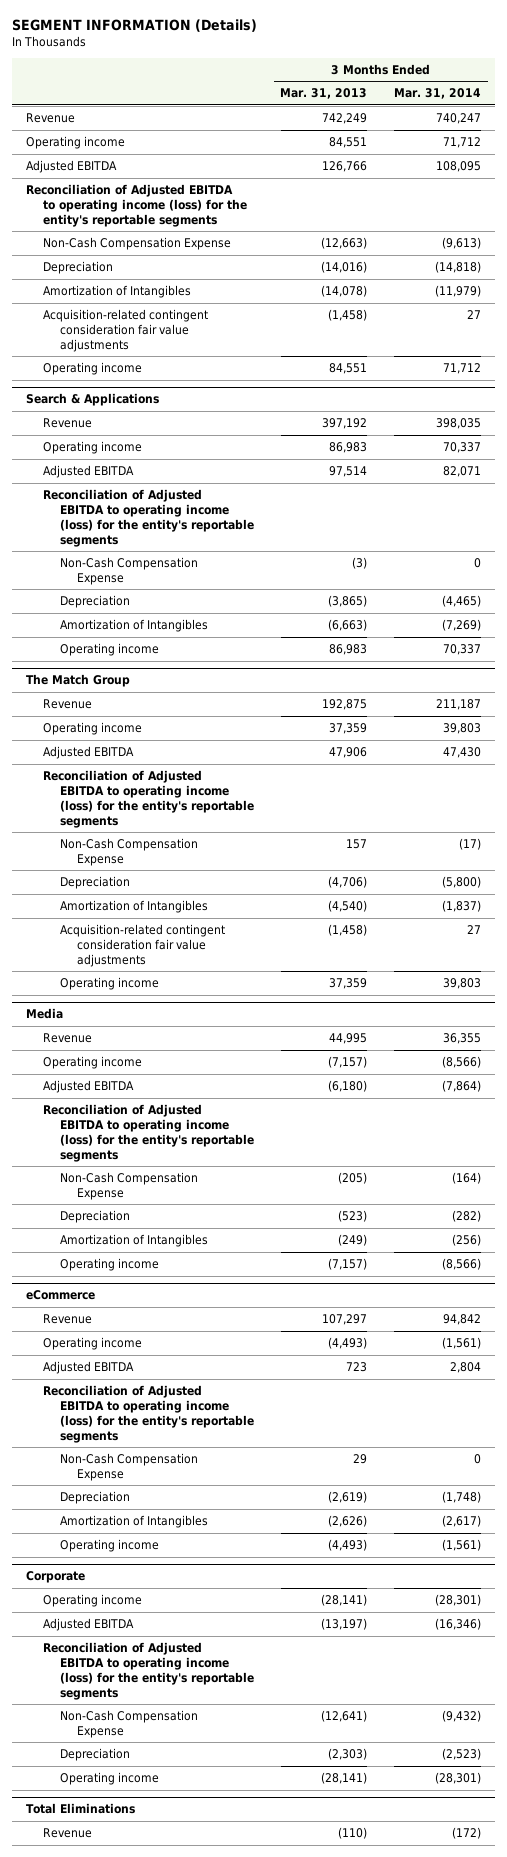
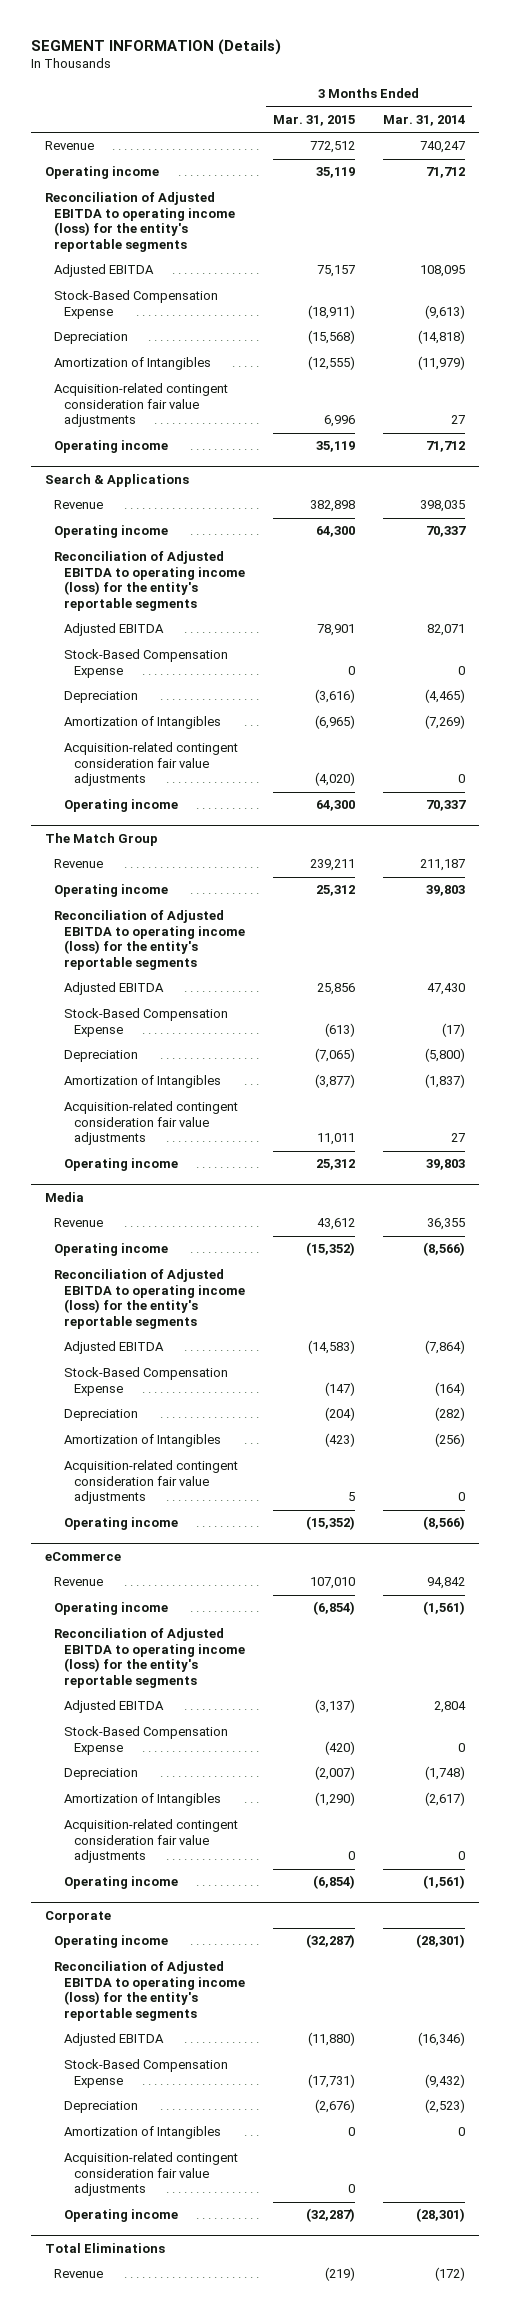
- | 3 Months Ended Mar. 31, 2013 | 3 Months Ended Mar. 31, 2014
+ | 3 Months Ended Mar. 31, 2015 | 3 Months Ended Mar. 31, 2014
- Non-Cash Compensation Expense | (12,663) | (9,613)
moved down: Adjusted EBITDA | 75,157 | 108,095
+ Stock-Based Compensation Expense | (18,911) | (9,613)
@ Search & Applications
- Non-Cash Compensation Expense | (3) | 0
moved down: Adjusted EBITDA | 78,901 | 82,071
+ Stock-Based Compensation Expense | 0 | 0
+ Acquisition-related contingent consideration fair value adjustments | (4,020) | 0
@ The Match Group
- Non-Cash Compensation Expense | 157 | (17)
moved down: Adjusted EBITDA | 25,856 | 47,430
+ Stock-Based Compensation Expense | (613) | (17)
@ Media
- Non-Cash Compensation Expense | (205) | (164)
moved down: Adjusted EBITDA | (14,583) | (7,864)
+ Stock-Based Compensation Expense | (147) | (164)
+ Acquisition-related contingent consideration fair value adjustments | 5 | 0
@ eCommerce
- Non-Cash Compensation Expense | 29 | 0
moved down: Adjusted EBITDA | (3,137) | 2,804
+ Stock-Based Compensation Expense | (420) | 0
+ Acquisition-related contingent consideration fair value adjustments | 0 | 0
@ Corporate
- Non-Cash Compensation Expense | (12,641) | (9,432)
moved down: Adjusted EBITDA | (11,880) | (16,346)
+ Stock-Based Compensation Expense | (17,731) | (9,432)
+ Amortization of Intangibles | 0 | 0
+ Acquisition-related contingent consideration fair value adjustments | 0 |

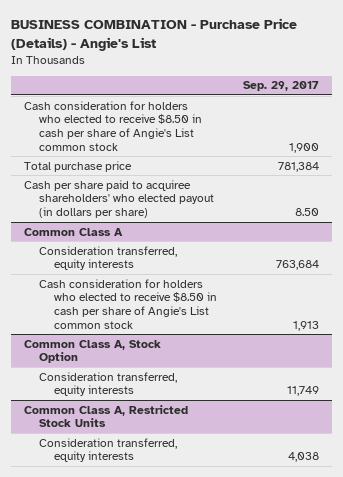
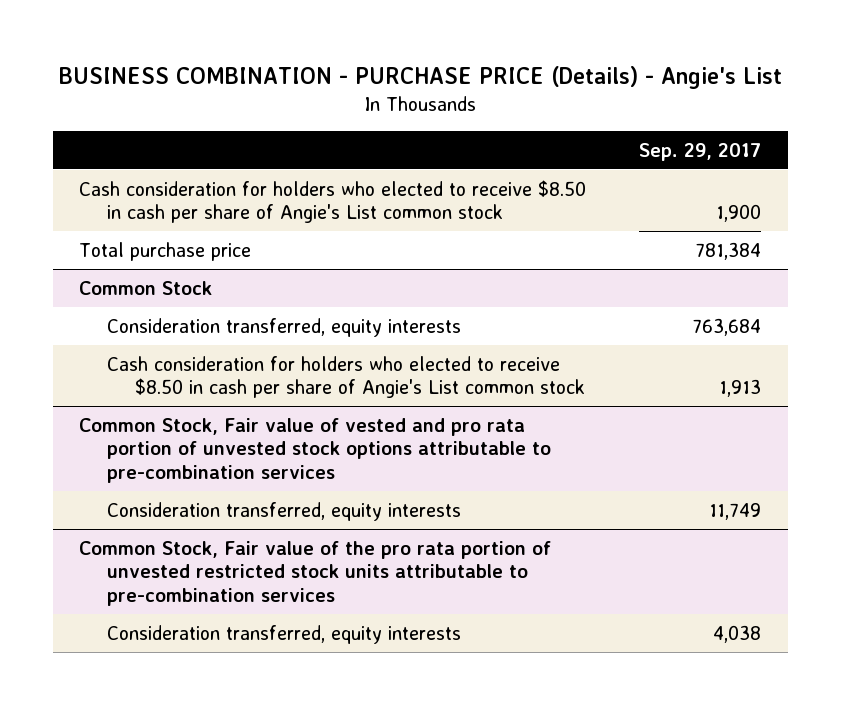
- BUSINESS COMBINATION - Purchase Price (Details) - Angie's List
+ BUSINESS COMBINATION - PURCHASE PRICE (Details) - Angie's List
- Cash per share paid to acquiree shareholders' who elected payout (in dollars per share) | 8.50
- Common Class A
+ Common Stock
- Common Class A, Stock Option
+ Common Stock, Fair value of vested and pro rata portion of unvested stock options attributable to pre-combination services
- Common Class A, Restricted Stock Units
+ Common Stock, Fair value of the pro rata portion of unvested restricted stock units attributable to pre-combination services

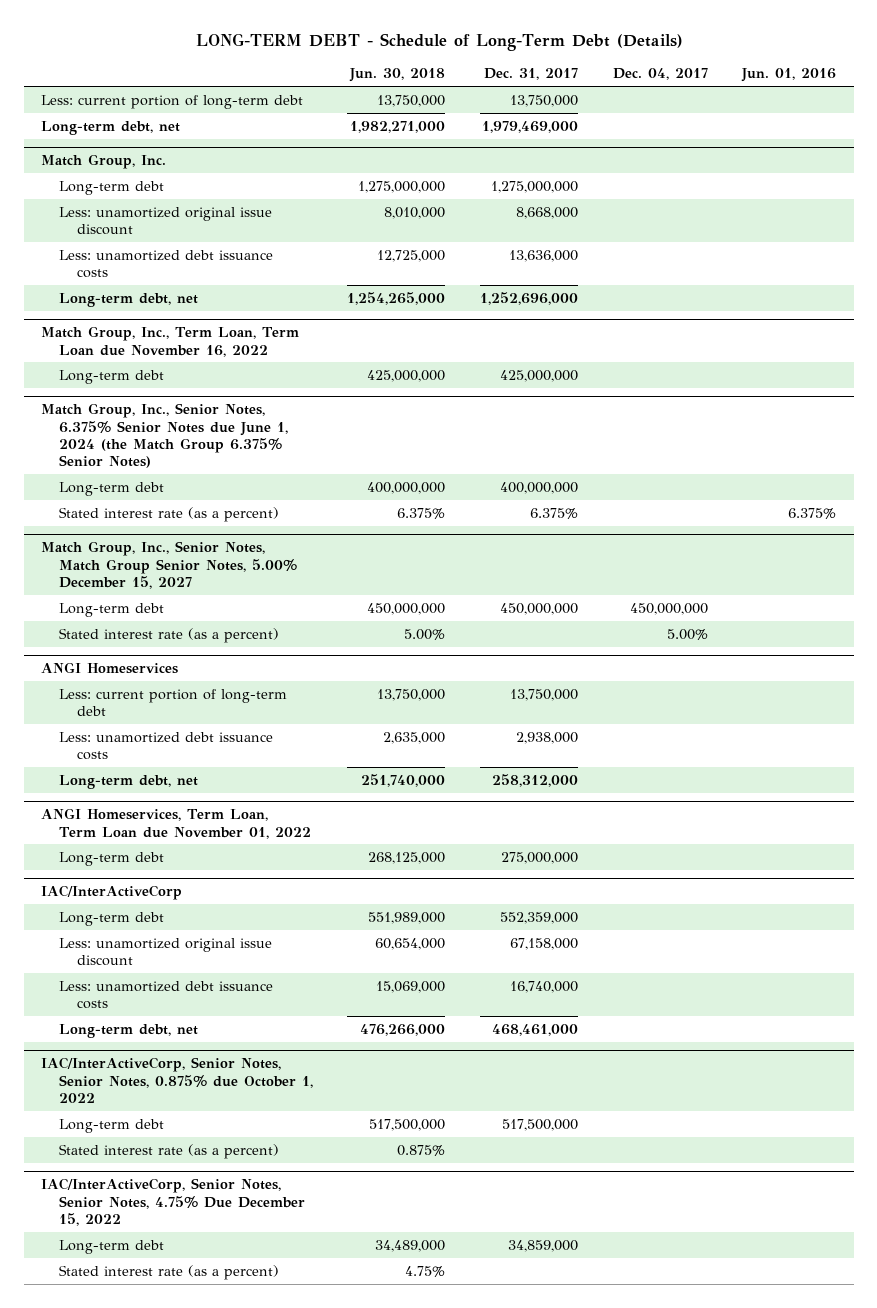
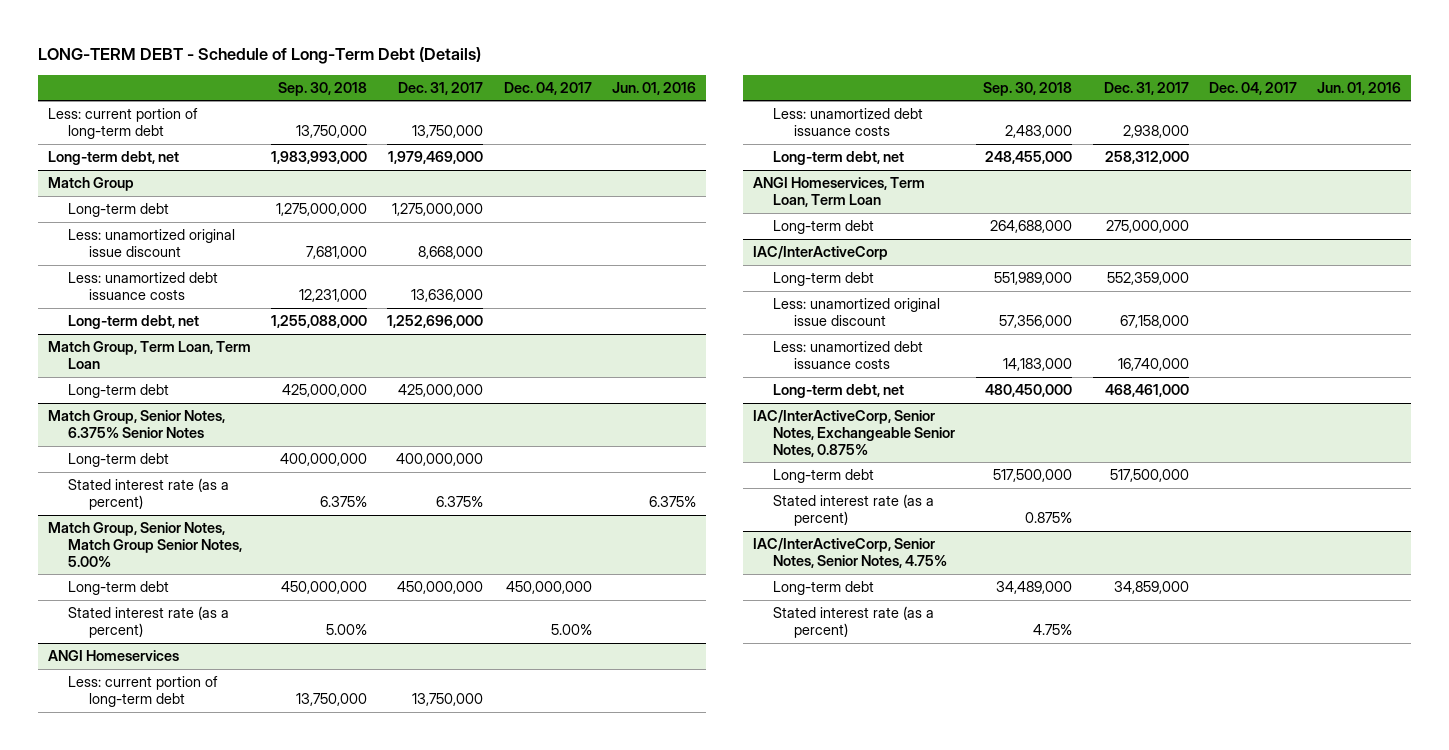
- | Jun. 30, 2018 | Dec. 31, 2017 | Dec. 04, 2017 | Jun. 01, 2016
+ | Sep. 30, 2018 | Dec. 31, 2017 | Dec. 04, 2017 | Jun. 01, 2016
- Match Group, Inc.
+ Match Group
- Match Group, Inc., Term Loan, Term Loan due November 16, 2022
+ Match Group, Term Loan, Term Loan
- Match Group, Inc., Senior Notes, 6.375% Senior Notes due June 1, 2024 (the Match Group 6.375% Senior Notes)
+ Match Group, Senior Notes, 6.375% Senior Notes
- Match Group, Inc., Senior Notes, Match Group Senior Notes, 5.00% December 15, 2027
+ Match Group, Senior Notes, Match Group Senior Notes, 5.00%
- ANGI Homeservices, Term Loan, Term Loan due November 01, 2022
+ ANGI Homeservices, Term Loan, Term Loan
- IAC/InterActiveCorp, Senior Notes, Senior Notes, 0.875% due October 1, 2022
+ IAC/InterActiveCorp, Senior Notes, Exchangeable Senior Notes, 0.875%
- IAC/InterActiveCorp, Senior Notes, Senior Notes, 4.75% Due December 15, 2022
+ IAC/InterActiveCorp, Senior Notes, Senior Notes, 4.75%

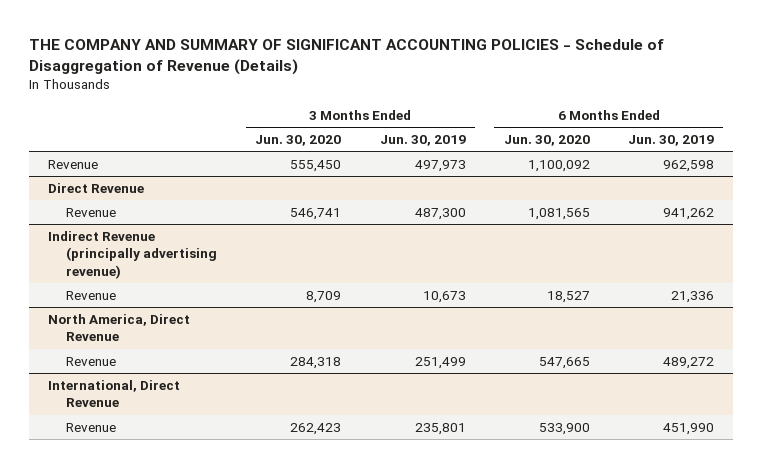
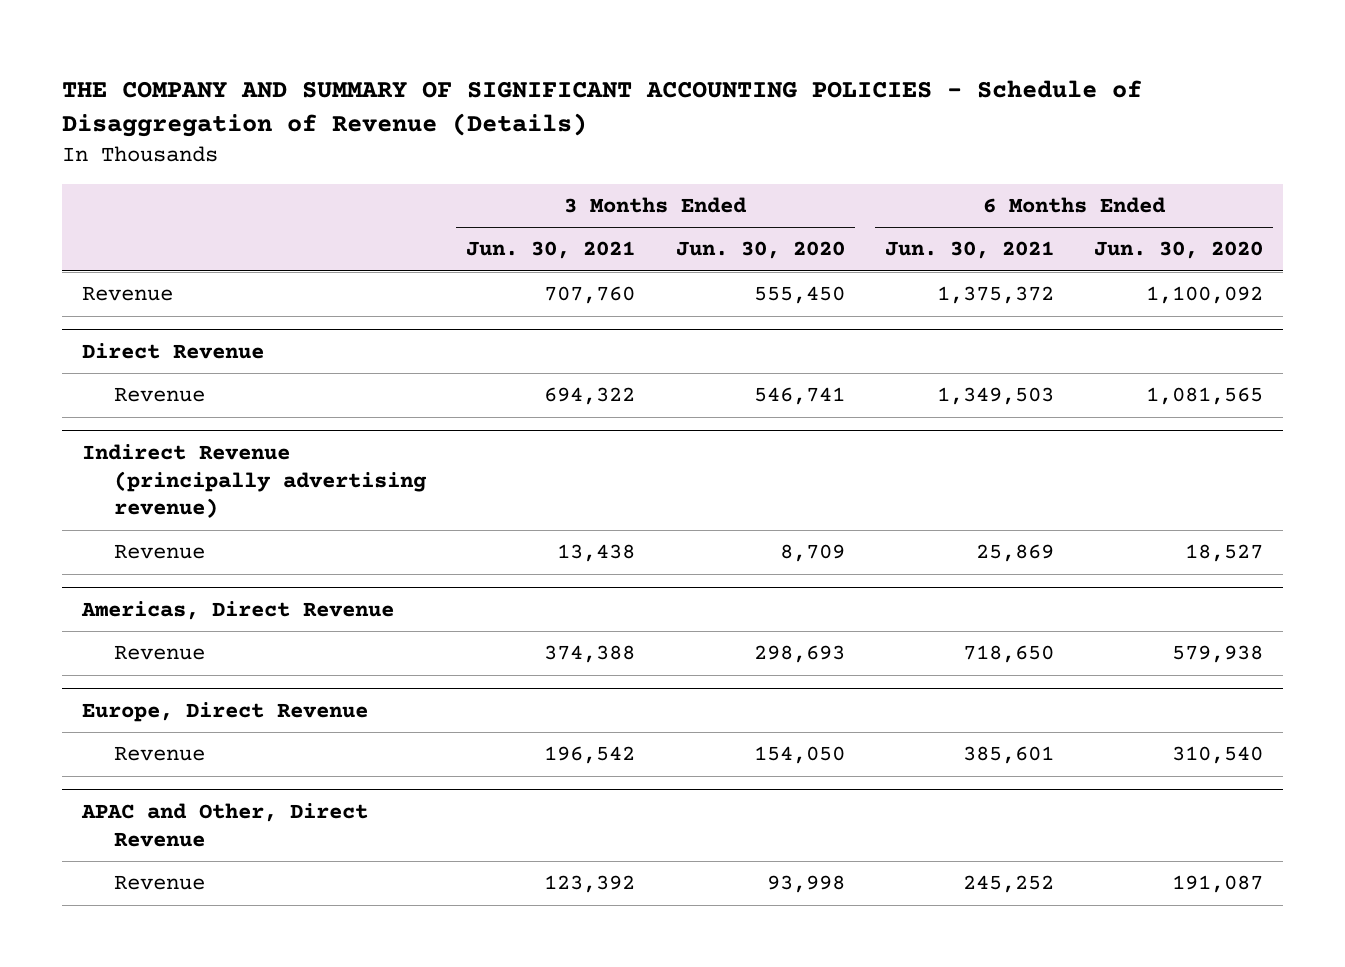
- | 3 Months Ended Jun. 30, 2020 | 3 Months Ended Jun. 30, 2019 | 6 Months Ended Jun. 30, 2020 | 6 Months Ended Jun. 30, 2019
+ | 3 Months Ended Jun. 30, 2021 | 3 Months Ended Jun. 30, 2020 | 6 Months Ended Jun. 30, 2021 | 6 Months Ended Jun. 30, 2020
- North America, Direct Revenue
- Revenue | 284,318 | 251,499 | 547,665 | 489,272
- International, Direct Revenue
- Revenue | 262,423 | 235,801 | 533,900 | 451,990
+ Americas, Direct Revenue
+ Revenue | 374,388 | 298,693 | 718,650 | 579,938
+ Europe, Direct Revenue
+ Revenue | 196,542 | 154,050 | 385,601 | 310,540
+ APAC and Other, Direct Revenue
+ Revenue | 123,392 | 93,998 | 245,252 | 191,087

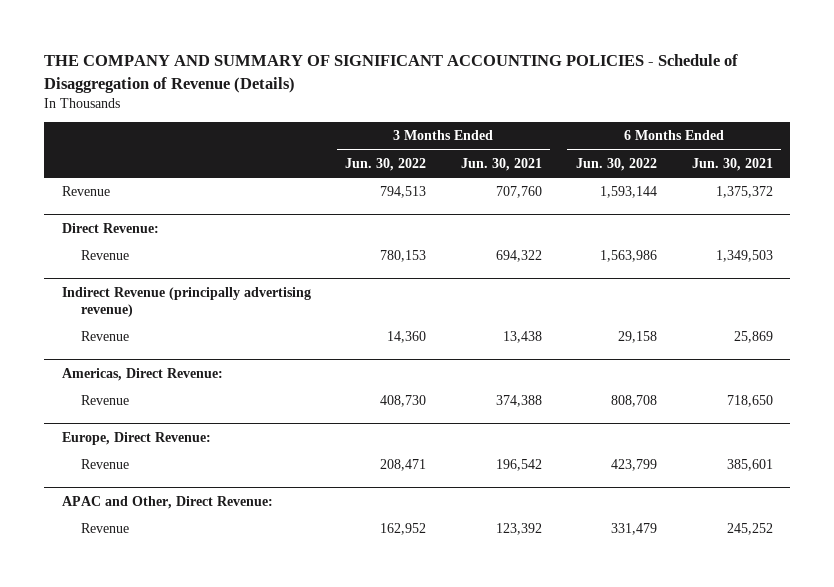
- | 3 Months Ended Jun. 30, 2021 | 3 Months Ended Jun. 30, 2020 | 6 Months Ended Jun. 30, 2021 | 6 Months Ended Jun. 30, 2020
+ | 3 Months Ended Jun. 30, 2022 | 3 Months Ended Jun. 30, 2021 | 6 Months Ended Jun. 30, 2022 | 6 Months Ended Jun. 30, 2021
- Direct Revenue
+ Direct Revenue:
- Americas, Direct Revenue
+ Americas, Direct Revenue:
- Europe, Direct Revenue
+ Europe, Direct Revenue:
- APAC and Other, Direct Revenue
+ APAC and Other, Direct Revenue:

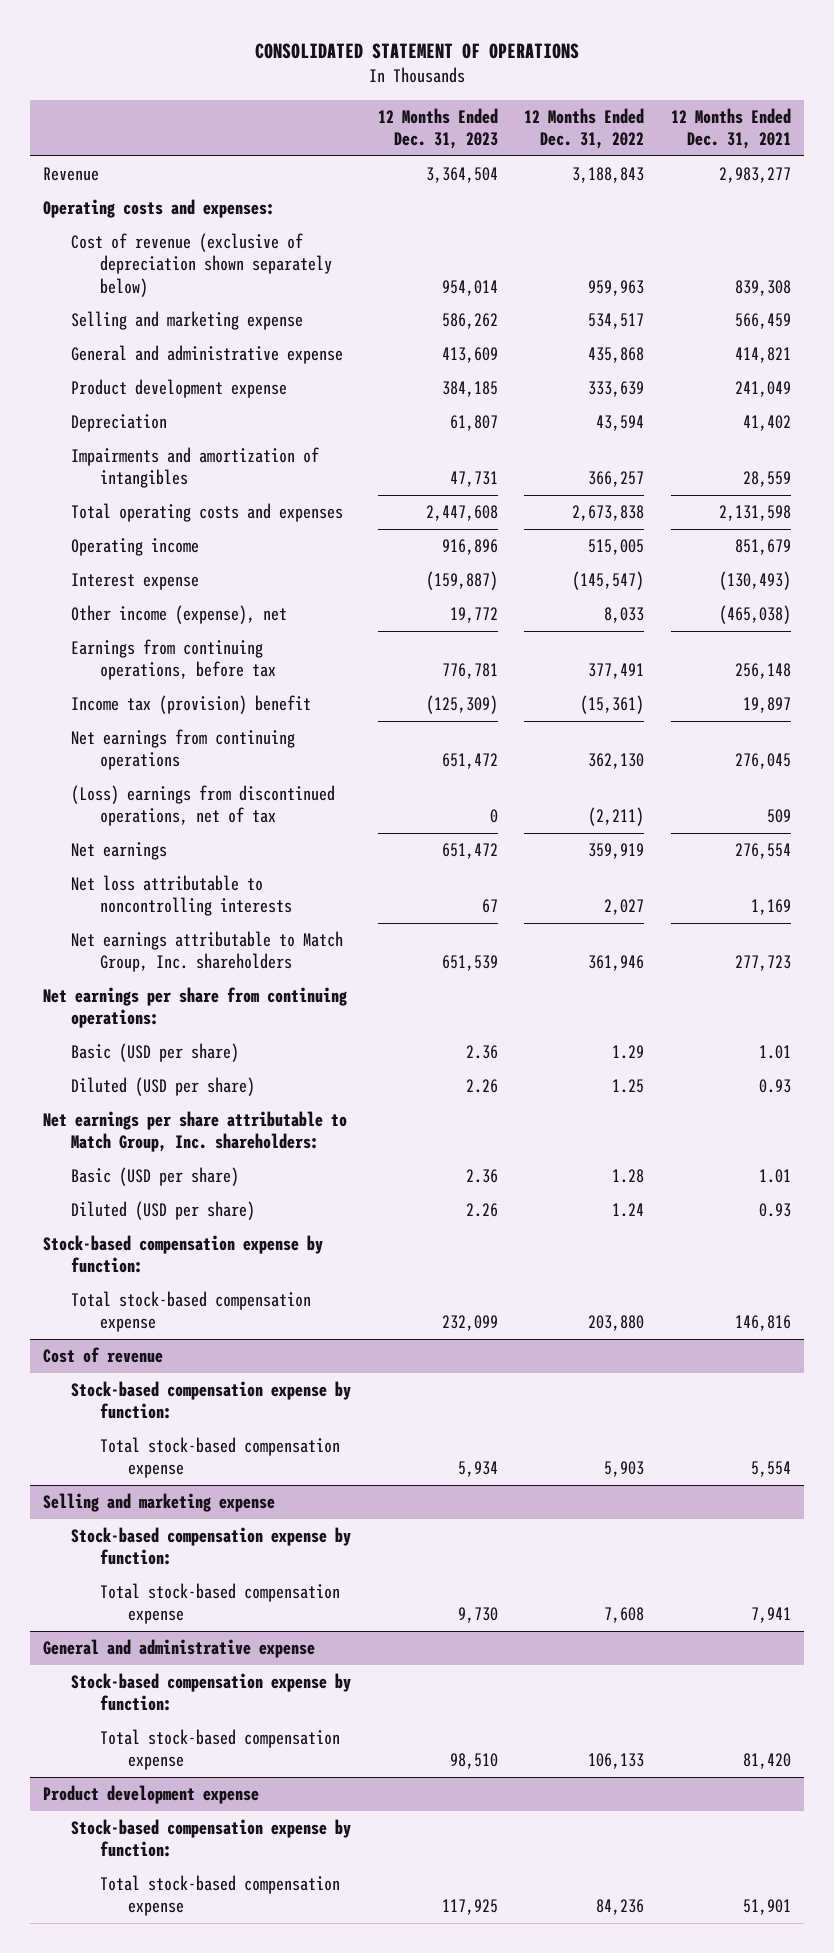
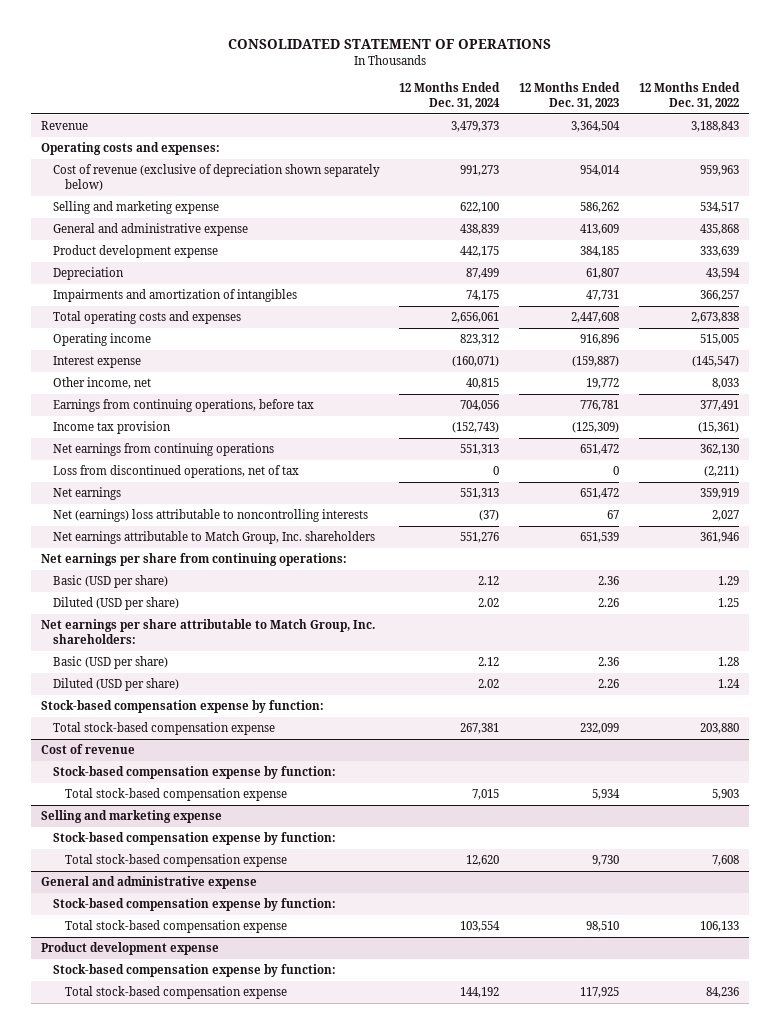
- | 12 Months Ended Dec. 31, 2023 | 12 Months Ended Dec. 31, 2022 | 12 Months Ended Dec. 31, 2021
+ | 12 Months Ended Dec. 31, 2024 | 12 Months Ended Dec. 31, 2023 | 12 Months Ended Dec. 31, 2022
- Other income (expense), net | 19,772 | 8,033 | (465,038)
+ Other income, net | 40,815 | 19,772 | 8,033
- Income tax (provision) benefit | (125,309) | (15,361) | 19,897
+ Income tax provision | (152,743) | (125,309) | (15,361)
- (Loss) earnings from discontinued operations, net of tax | 0 | (2,211) | 509
+ Loss from discontinued operations, net of tax | 0 | 0 | (2,211)
- Net loss attributable to noncontrolling interests | 67 | 2,027 | 1,169
+ Net (earnings) loss attributable to noncontrolling interests | (37) | 67 | 2,027

